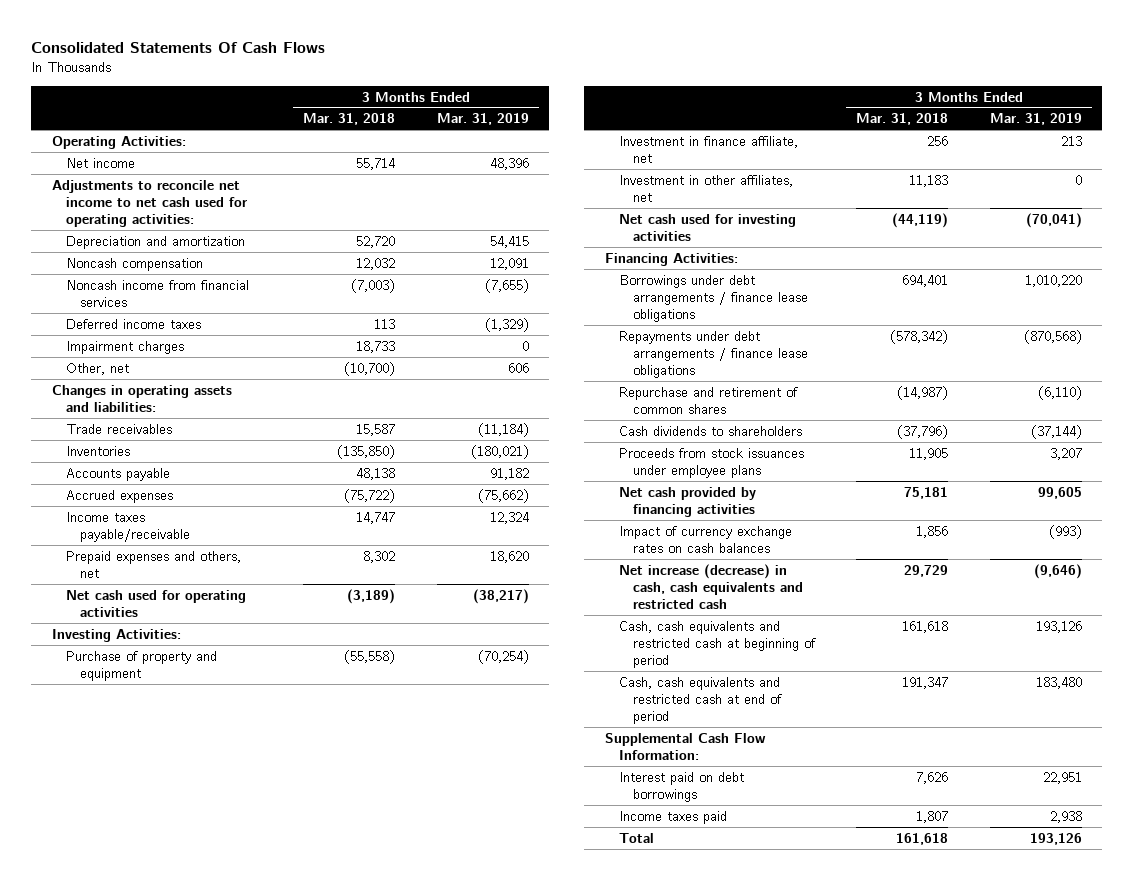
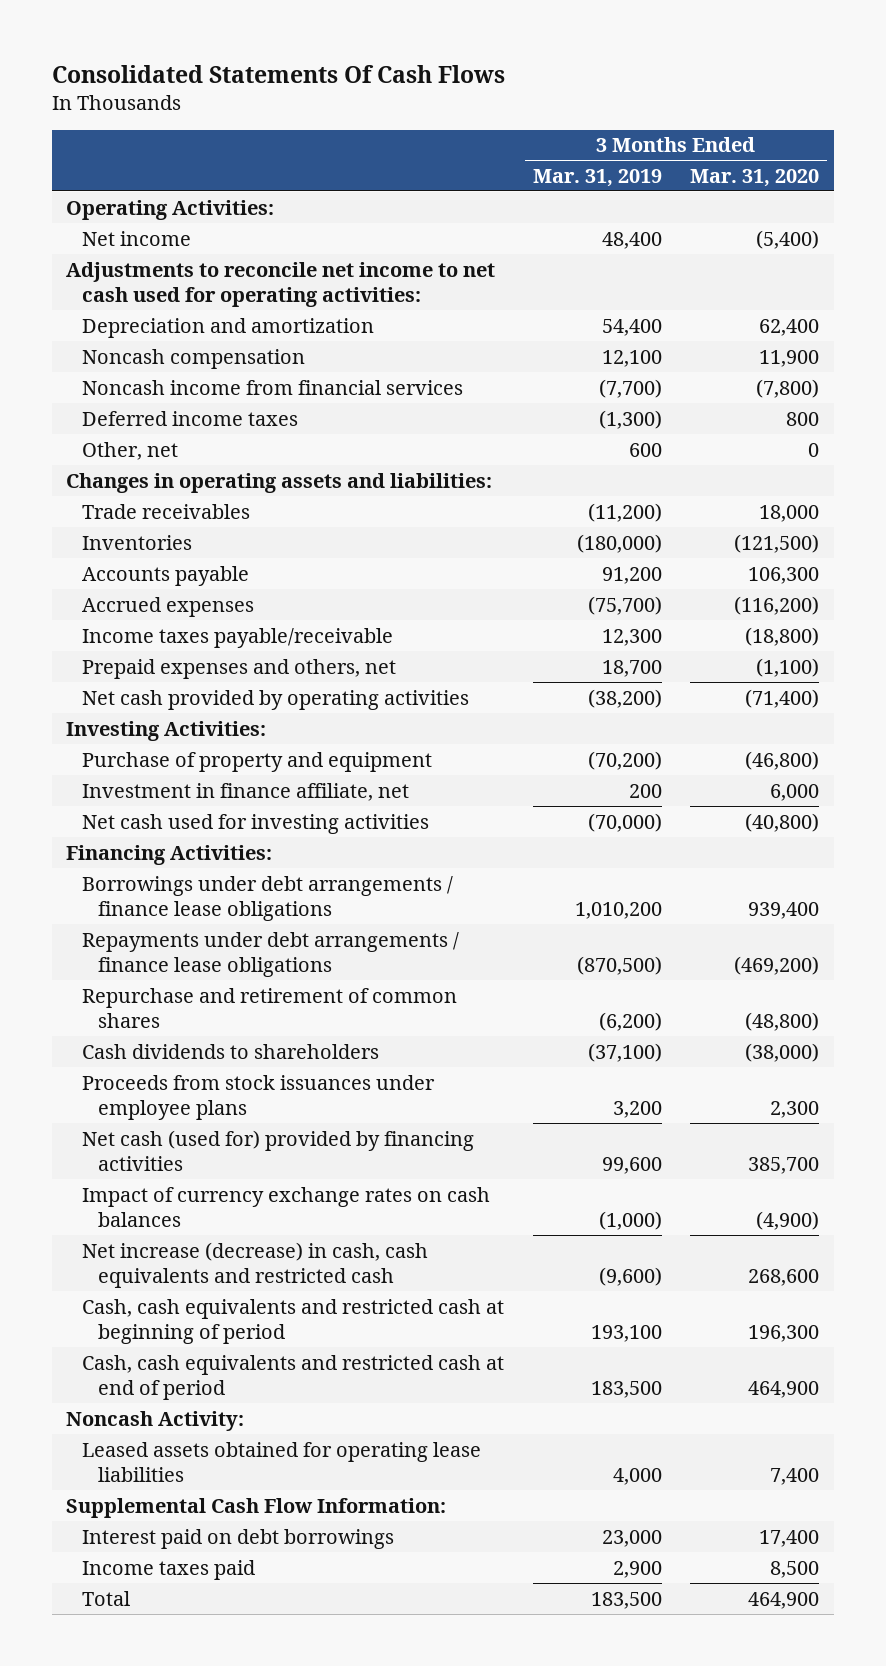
- | 3 Months Ended Mar. 31, 2018 | 3 Months Ended Mar. 31, 2019
+ | 3 Months Ended Mar. 31, 2019 | 3 Months Ended Mar. 31, 2020
- Net income | 55,714 | 48,396
+ Net income | 48,400 | (5,400)
- Depreciation and amortization | 52,720 | 54,415
- Noncash compensation | 12,032 | 12,091
- Noncash income from financial services | (7,003) | (7,655)
- Deferred income taxes | 113 | (1,329)
- Impairment charges | 18,733 | 0
- Other, net | (10,700) | 606
+ Depreciation and amortization | 54,400 | 62,400
+ Noncash compensation | 12,100 | 11,900
+ Noncash income from financial services | (7,700) | (7,800)
+ Deferred income taxes | (1,300) | 800
+ Other, net | 600 | 0
- Trade receivables | 15,587 | (11,184)
- Inventories | (135,850) | (180,021)
- Accounts payable | 48,138 | 91,182
- Accrued expenses | (75,722) | (75,662)
- Income taxes payable/receivable | 14,747 | 12,324
- Prepaid expenses and others, net | 8,302 | 18,620
- Net cash used for operating activities | (3,189) | (38,217)
+ Trade receivables | (11,200) | 18,000
+ Inventories | (180,000) | (121,500)
+ Accounts payable | 91,200 | 106,300
+ Accrued expenses | (75,700) | (116,200)
+ Income taxes payable/receivable | 12,300 | (18,800)
+ Prepaid expenses and others, net | 18,700 | (1,100)
+ Net cash provided by operating activities | (38,200) | (71,400)
- Purchase of property and equipment | (55,558) | (70,254)
- Investment in finance affiliate, net | 256 | 213
- Investment in other affiliates, net | 11,183 | 0
- Net cash used for investing activities | (44,119) | (70,041)
+ Purchase of property and equipment | (70,200) | (46,800)
+ Investment in finance affiliate, net | 200 | 6,000
+ Net cash used for investing activities | (70,000) | (40,800)
- Borrowings under debt arrangements / finance lease obligations | 694,401 | 1,010,220
- Repayments under debt arrangements / finance lease obligations | (578,342) | (870,568)
- Repurchase and retirement of common shares | (14,987) | (6,110)
- Cash dividends to shareholders | (37,796) | (37,144)
- Proceeds from stock issuances under employee plans | 11,905 | 3,207
- Net cash provided by financing activities | 75,181 | 99,605
- Impact of currency exchange rates on cash balances | 1,856 | (993)
- Net increase (decrease) in cash, cash equivalents and restricted cash | 29,729 | (9,646)
- Cash, cash equivalents and restricted cash at beginning of period | 161,618 | 193,126
- Cash, cash equivalents and restricted cash at end of period | 191,347 | 183,480
+ Borrowings under debt arrangements / finance lease obligations | 1,010,200 | 939,400
+ Repayments under debt arrangements / finance lease obligations | (870,500) | (469,200)
+ Repurchase and retirement of common shares | (6,200) | (48,800)
+ Cash dividends to shareholders | (37,100) | (38,000)
+ Proceeds from stock issuances under employee plans | 3,200 | 2,300
+ Net cash (used for) provided by financing activities | 99,600 | 385,700
+ Impact of currency exchange rates on cash balances | (1,000) | (4,900)
+ Net increase (decrease) in cash, cash equivalents and restricted cash | (9,600) | 268,600
+ Cash, cash equivalents and restricted cash at beginning of period | 193,100 | 196,300
+ Cash, cash equivalents and restricted cash at end of period | 183,500 | 464,900
+ Noncash Activity:
+ Leased assets obtained for operating lease liabilities | 4,000 | 7,400
- Interest paid on debt borrowings | 7,626 | 22,951
- Income taxes paid | 1,807 | 2,938
- Total | 161,618 | 193,126
+ Interest paid on debt borrowings | 23,000 | 17,400
+ Income taxes paid | 2,900 | 8,500
+ Total | 183,500 | 464,900

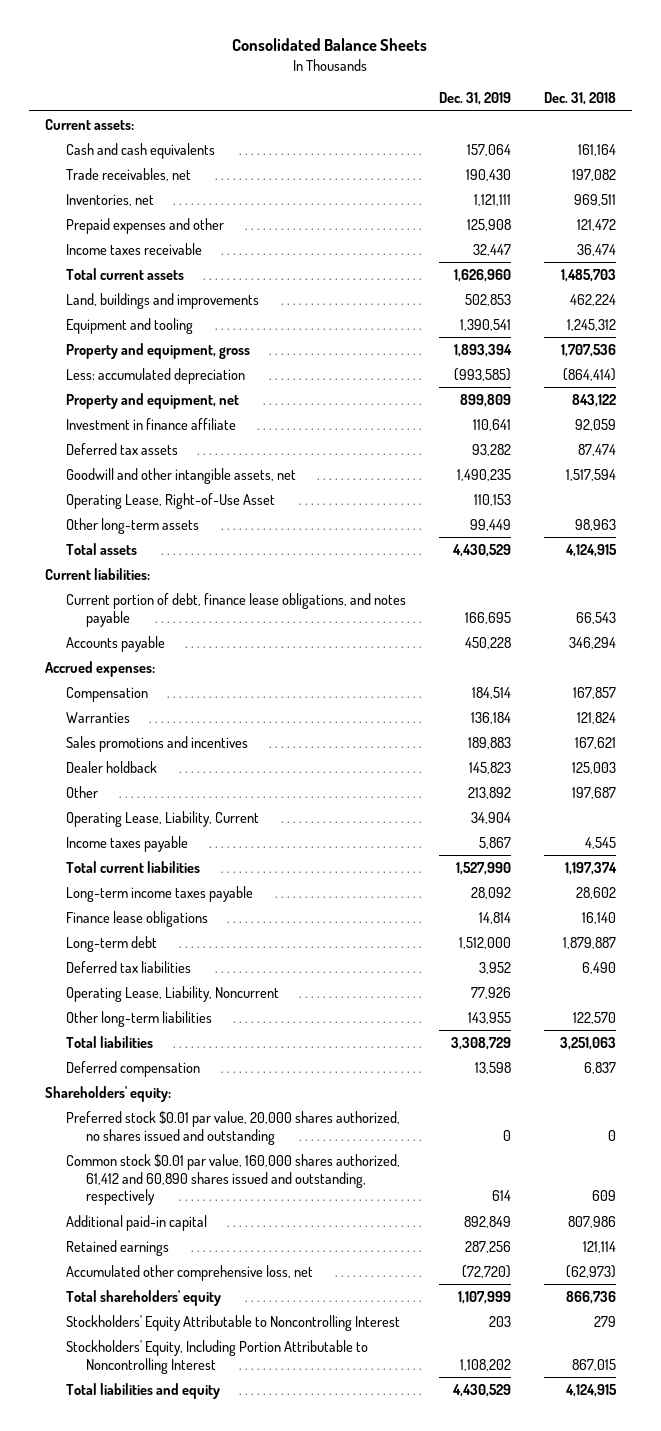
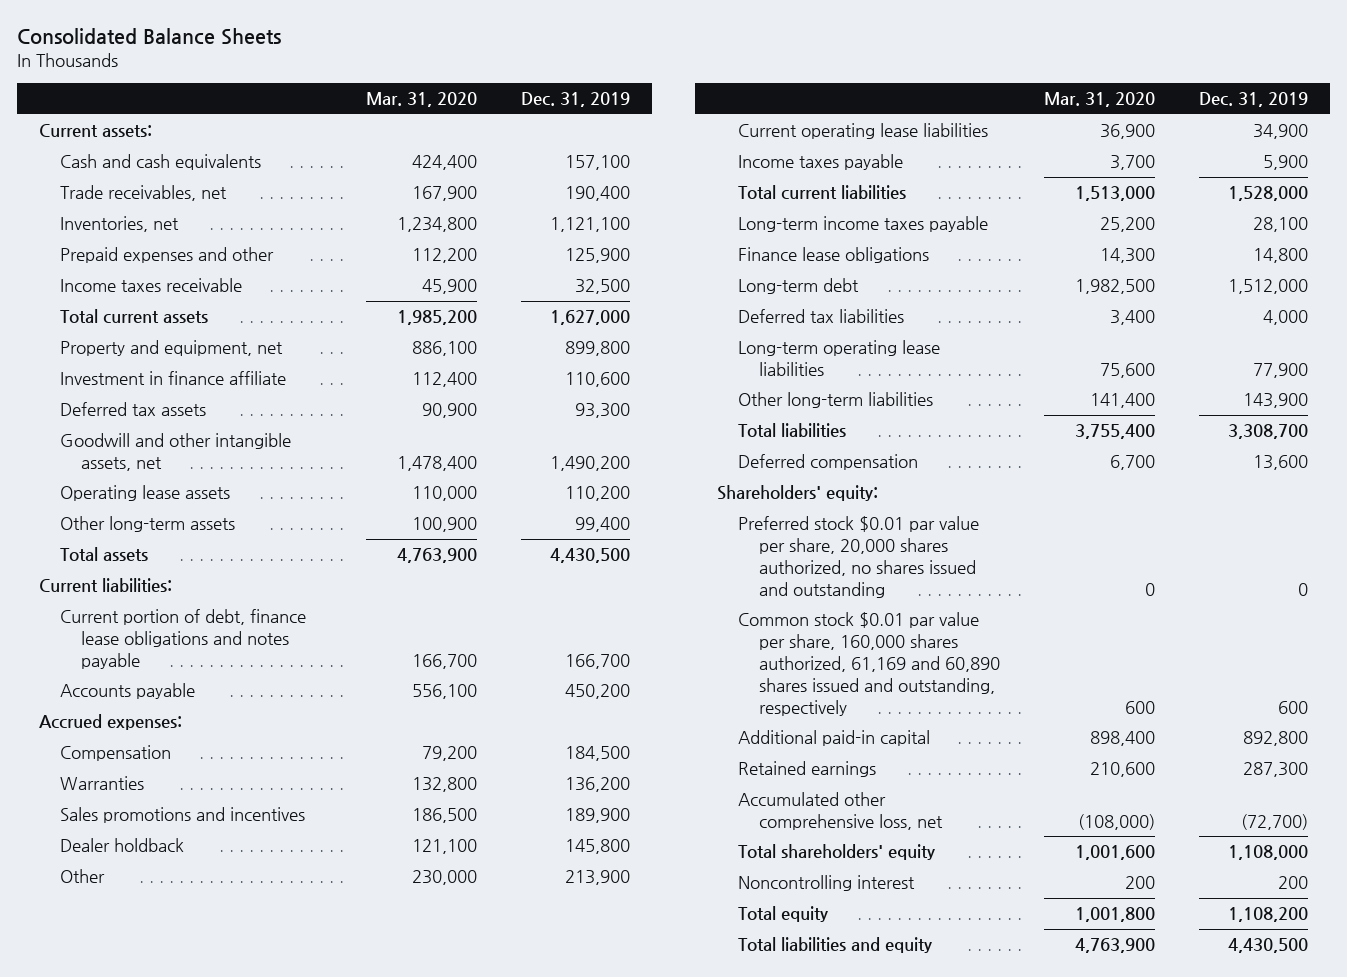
- | Dec. 31, 2019 | Dec. 31, 2018
+ | Mar. 31, 2020 | Dec. 31, 2019
- Cash and cash equivalents | 157,064 | 161,164
- Trade receivables, net | 190,430 | 197,082
- Inventories, net | 1,121,111 | 969,511
- Prepaid expenses and other | 125,908 | 121,472
- Income taxes receivable | 32,447 | 36,474
- Total current assets | 1,626,960 | 1,485,703
- Land, buildings and improvements | 502,853 | 462,224
- Equipment and tooling | 1,390,541 | 1,245,312
- Property and equipment, gross | 1,893,394 | 1,707,536
- Less: accumulated depreciation | (993,585) | (864,414)
- Property and equipment, net | 899,809 | 843,122
- Investment in finance affiliate | 110,641 | 92,059
- Deferred tax assets | 93,282 | 87,474
- Goodwill and other intangible assets, net | 1,490,235 | 1,517,594
- Operating Lease, Right-of-Use Asset | 110,153 |
- Other long-term assets | 99,449 | 98,963
- Total assets | 4,430,529 | 4,124,915
+ Cash and cash equivalents | 424,400 | 157,100
+ Trade receivables, net | 167,900 | 190,400
+ Inventories, net | 1,234,800 | 1,121,100
+ Prepaid expenses and other | 112,200 | 125,900
+ Income taxes receivable | 45,900 | 32,500
+ Total current assets | 1,985,200 | 1,627,000
+ Property and equipment, net | 886,100 | 899,800
+ Investment in finance affiliate | 112,400 | 110,600
+ Deferred tax assets | 90,900 | 93,300
+ Goodwill and other intangible assets, net | 1,478,400 | 1,490,200
+ Operating lease assets | 110,000 | 110,200
+ Other long-term assets | 100,900 | 99,400
+ Total assets | 4,763,900 | 4,430,500
- Current portion of debt, finance lease obligations, and notes payable | 166,695 | 66,543
- Accounts payable | 450,228 | 346,294
+ Current portion of debt, finance lease obligations and notes payable | 166,700 | 166,700
+ Accounts payable | 556,100 | 450,200
- Compensation | 184,514 | 167,857
- Warranties | 136,184 | 121,824
- Sales promotions and incentives | 189,883 | 167,621
- Dealer holdback | 145,823 | 125,003
- Other | 213,892 | 197,687
- Operating Lease, Liability, Current | 34,904 |
- Income taxes payable | 5,867 | 4,545
- Total current liabilities | 1,527,990 | 1,197,374
- Long-term income taxes payable | 28,092 | 28,602
- Finance lease obligations | 14,814 | 16,140
+ Compensation | 79,200 | 184,500
+ Warranties | 132,800 | 136,200
+ Sales promotions and incentives | 186,500 | 189,900
+ Dealer holdback | 121,100 | 145,800
+ Other | 230,000 | 213,900
+ Current operating lease liabilities | 36,900 | 34,900
+ Income taxes payable | 3,700 | 5,900
+ Total current liabilities | 1,513,000 | 1,528,000
+ Long-term income taxes payable | 25,200 | 28,100
+ Finance lease obligations | 14,300 | 14,800
- Deferred tax liabilities | 3,952 | 6,490
- Operating Lease, Liability, Noncurrent | 77,926 |
- Other long-term liabilities | 143,955 | 122,570
- Total liabilities | 3,308,729 | 3,251,063
- Deferred compensation | 13,598 | 6,837
+ Deferred tax liabilities | 3,400 | 4,000
+ Long-term operating lease liabilities | 75,600 | 77,900
+ Other long-term liabilities | 141,400 | 143,900
+ Total liabilities | 3,755,400 | 3,308,700
+ Deferred compensation | 6,700 | 13,600
- Preferred stock $0.01 par value, 20,000 shares authorized, no shares issued and outstanding | 0 | 0
- Common stock $0.01 par value, 160,000 shares authorized, 61,412 and 60,890 shares issued and outstanding, respectively | 614 | 609
- Additional paid-in capital | 892,849 | 807,986
- Retained earnings | 287,256 | 121,114
- Accumulated other comprehensive loss, net | (72,720) | (62,973)
- Total shareholders' equity | 1,107,999 | 866,736
- Stockholders' Equity Attributable to Noncontrolling Interest | 203 | 279
- Stockholders' Equity, Including Portion Attributable to Noncontrolling Interest | 1,108,202 | 867,015
- Total liabilities and equity | 4,430,529 | 4,124,915
+ Preferred stock $0.01 par value per share, 20,000 shares authorized, no shares issued and outstanding | 0 | 0
+ Common stock $0.01 par value per share, 160,000 shares authorized, 61,169 and 60,890 shares issued and outstanding, respectively | 600 | 600
+ Additional paid-in capital | 898,400 | 892,800
+ Retained earnings | 210,600 | 287,300
+ Accumulated other comprehensive loss, net | (108,000) | (72,700)
+ Total shareholders' equity | 1,001,600 | 1,108,000
+ Noncontrolling interest | 200 | 200
+ Total equity | 1,001,800 | 1,108,200
+ Total liabilities and equity | 4,763,900 | 4,430,500

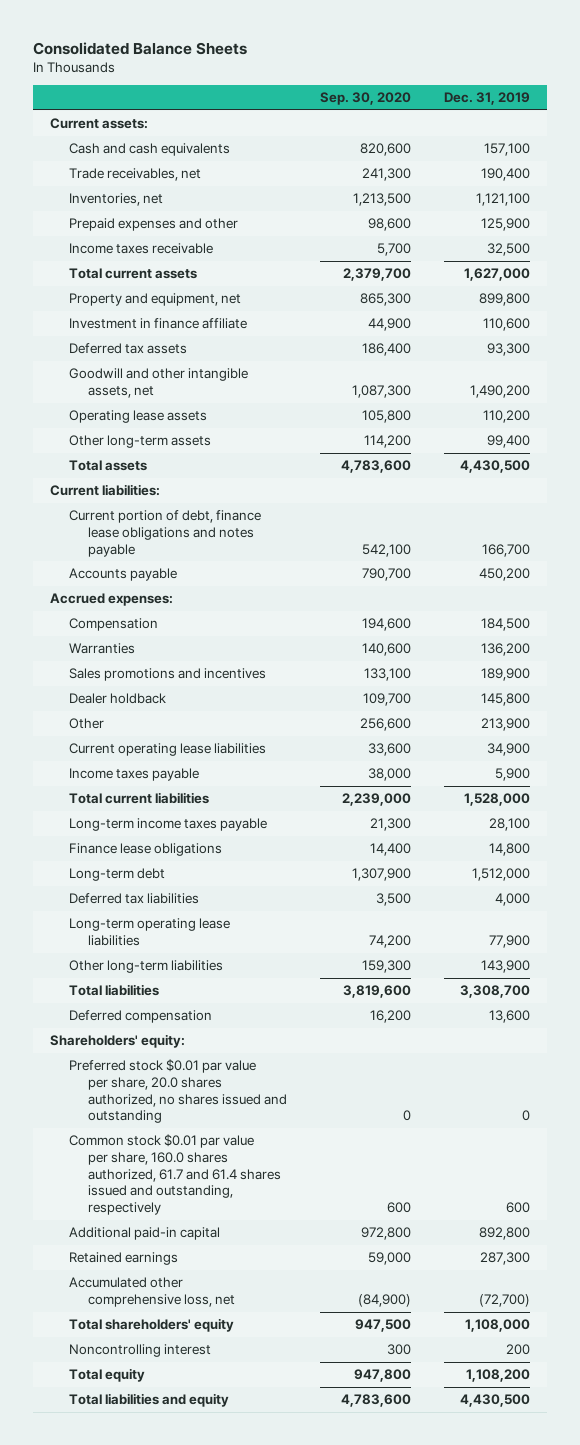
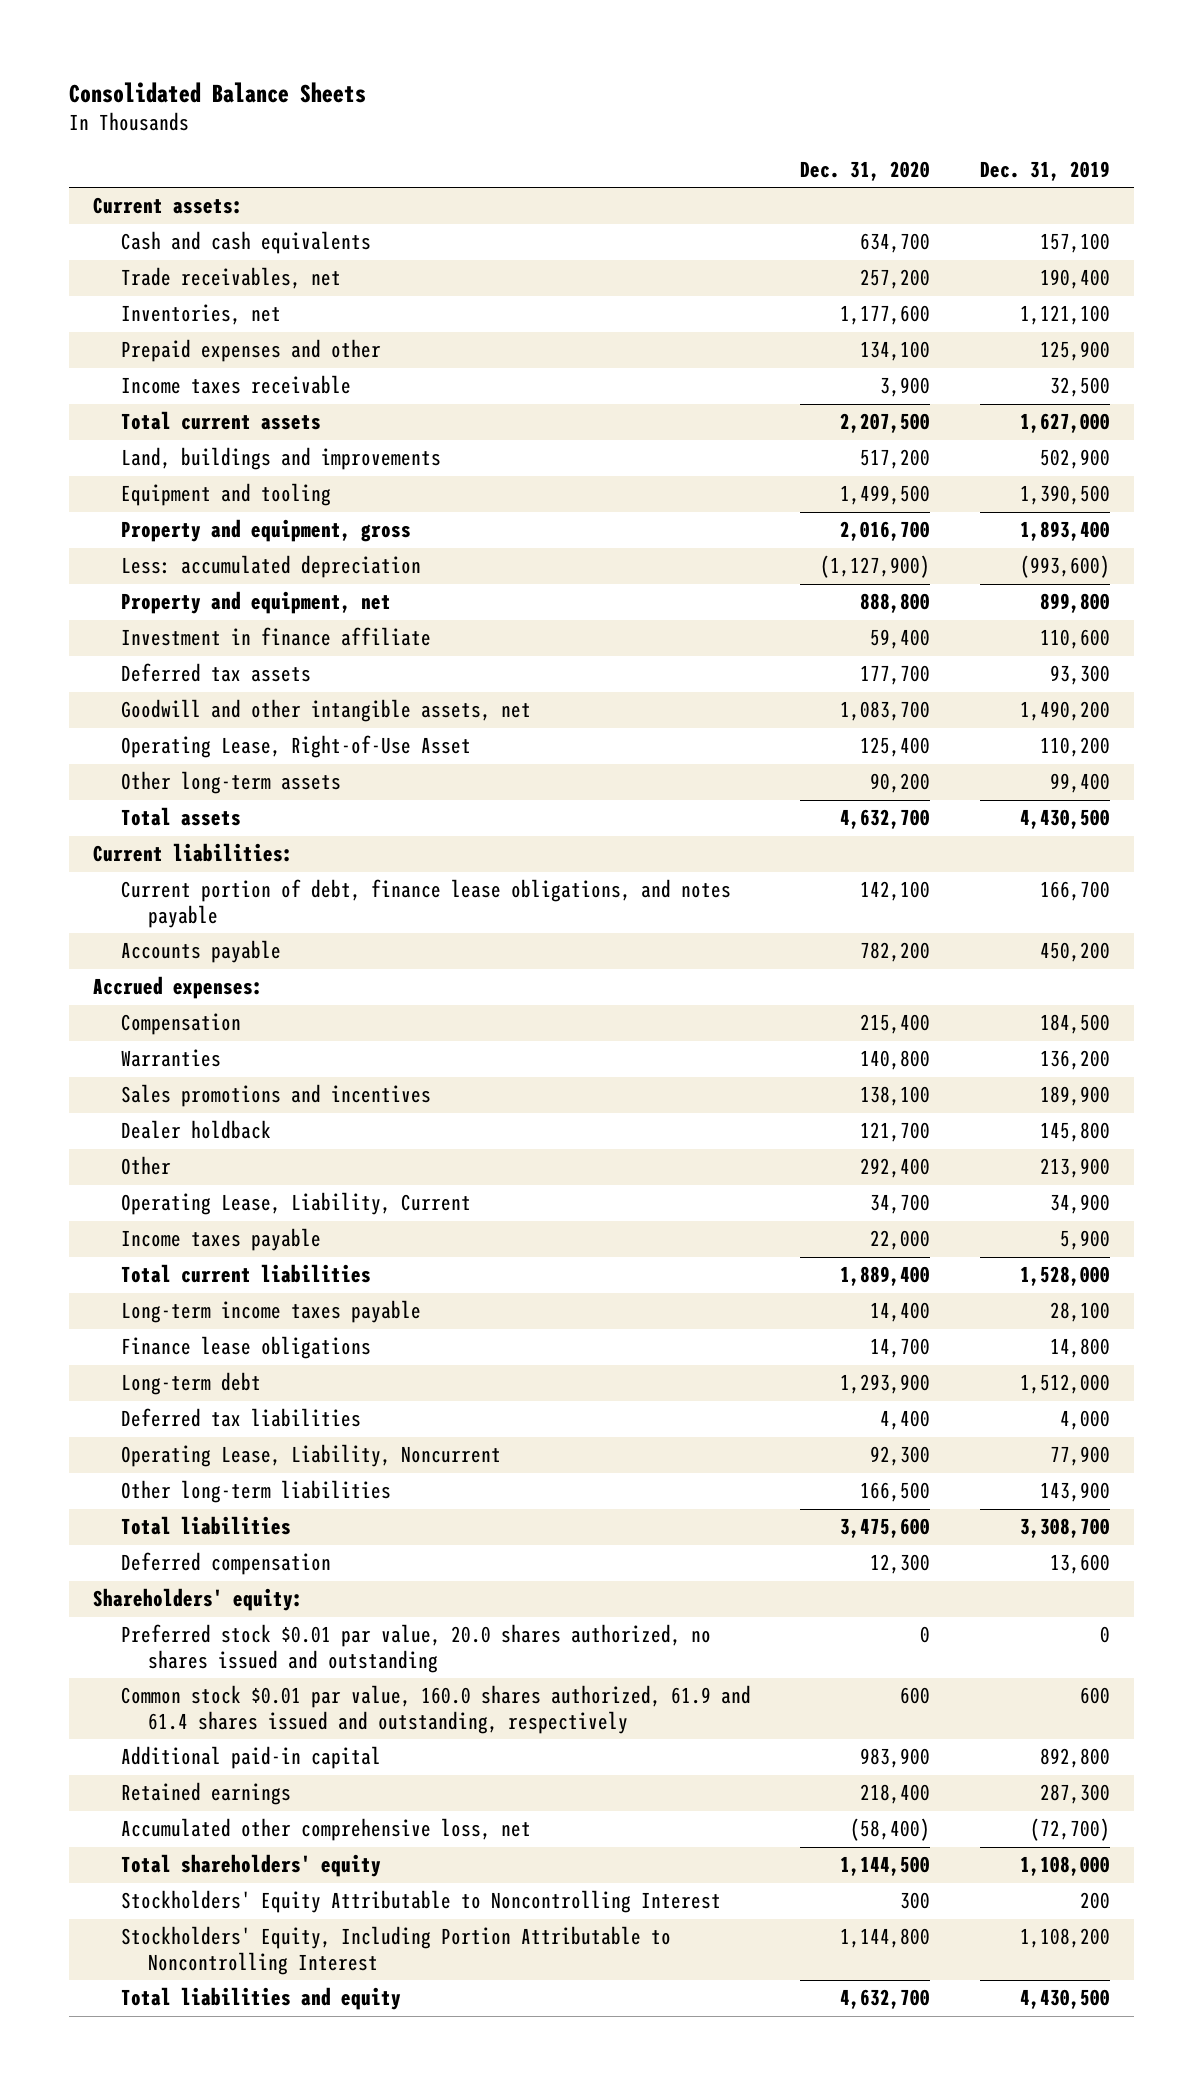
- | Sep. 30, 2020 | Dec. 31, 2019
+ | Dec. 31, 2020 | Dec. 31, 2019
+ Land, buildings and improvements | 517,200 | 502,900
+ Equipment and tooling | 1,499,500 | 1,390,500
+ Property and equipment, gross | 2,016,700 | 1,893,400
+ Less: accumulated depreciation | (1,127,900) | (993,600)
- Operating lease assets | 105,800 | 110,200
+ Operating Lease, Right-of-Use Asset | 125,400 | 110,200
- Current portion of debt, finance lease obligations and notes payable | 542,100 | 166,700
+ Current portion of debt, finance lease obligations, and notes payable | 142,100 | 166,700
- Current operating lease liabilities | 33,600 | 34,900
+ Operating Lease, Liability, Current | 34,700 | 34,900
- Long-term operating lease liabilities | 74,200 | 77,900
+ Operating Lease, Liability, Noncurrent | 92,300 | 77,900
- Preferred stock $0.01 par value per share, 20.0 shares authorized, no shares issued and outstanding | 0 | 0
- Common stock $0.01 par value per share, 160.0 shares authorized, 61.7 and 61.4 shares issued and outstanding, respectively | 600 | 600
+ Preferred stock $0.01 par value, 20.0 shares authorized, no shares issued and outstanding | 0 | 0
+ Common stock $0.01 par value, 160.0 shares authorized, 61.9 and 61.4 shares issued and outstanding, respectively | 600 | 600
- Noncontrolling interest | 300 | 200
- Total equity | 947,800 | 1,108,200
+ Stockholders' Equity Attributable to Noncontrolling Interest | 300 | 200
+ Stockholders' Equity, Including Portion Attributable to Noncontrolling Interest | 1,144,800 | 1,108,200

